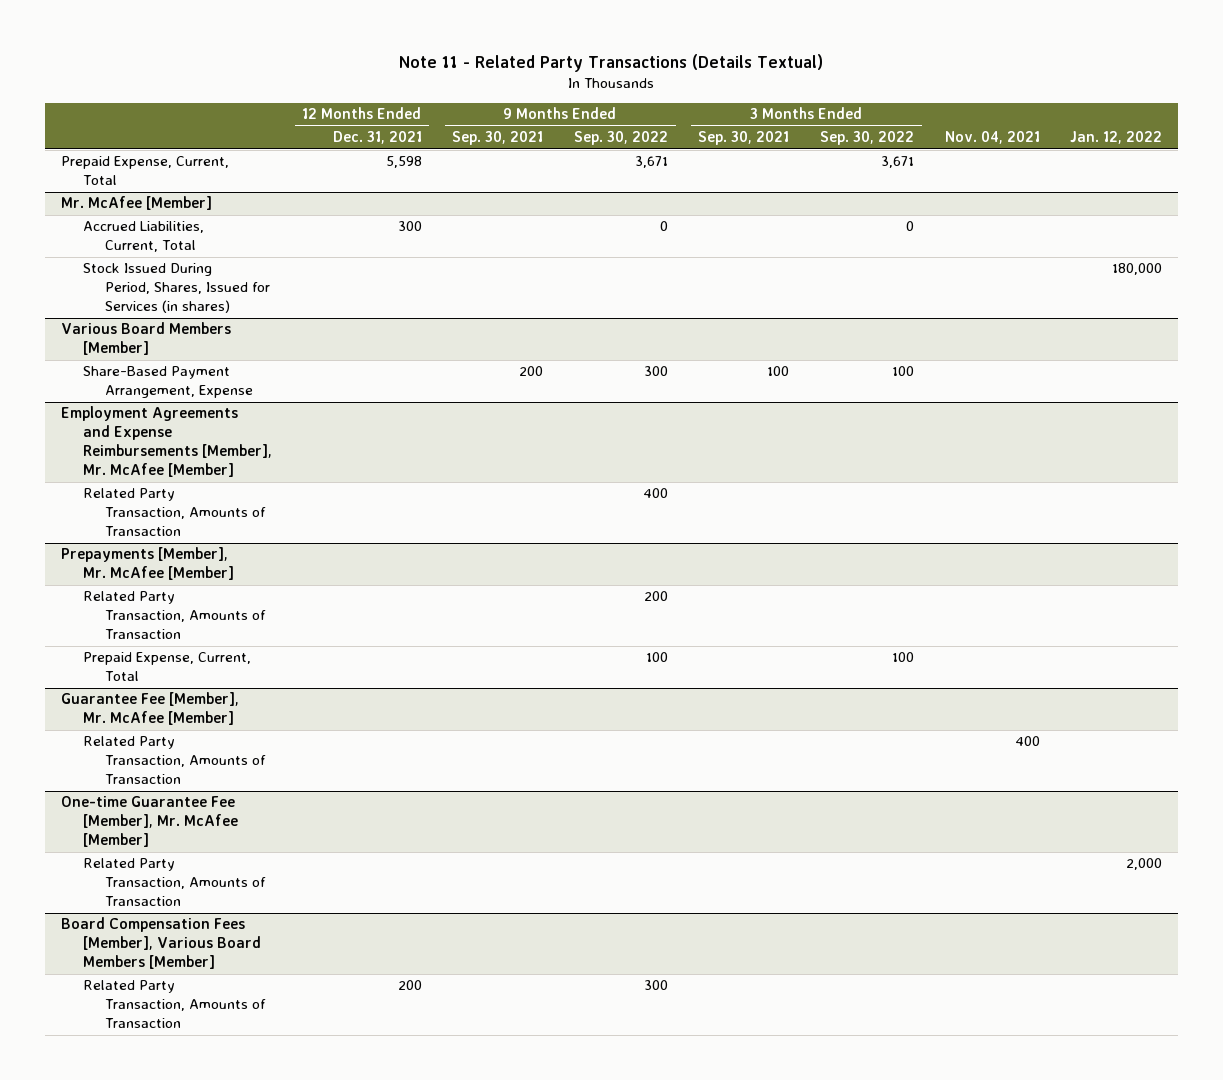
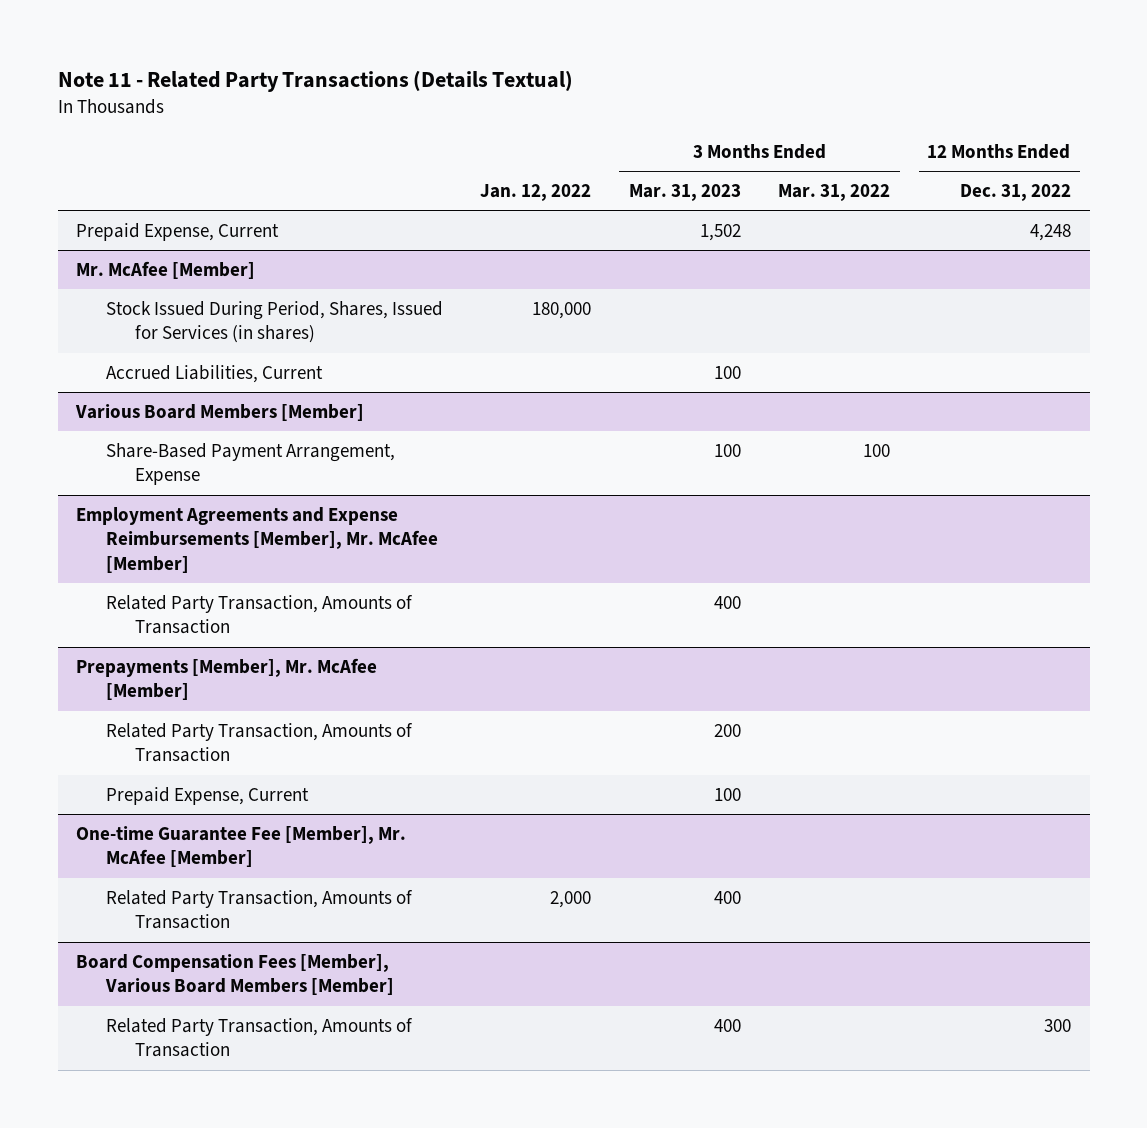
- | 12 Months Ended Dec. 31, 2021 | 9 Months Ended Sep. 30, 2021 | 9 Months Ended Sep. 30, 2022 | 3 Months Ended Sep. 30, 2021 | 3 Months Ended Sep. 30, 2022 | Nov. 04, 2021 | Jan. 12, 2022
+ | Jan. 12, 2022 | 3 Months Ended Mar. 31, 2023 | 3 Months Ended Mar. 31, 2022 | 12 Months Ended Dec. 31, 2022
- Prepaid Expense, Current, Total | 5,598 | | 3,671 | | 3,671 | |
+ Prepaid Expense, Current | | 1,502 | | 4,248
@ Mr. McAfee [Member]
- Accrued Liabilities, Current, Total | 300 | | 0 | | 0 | |
+ Accrued Liabilities, Current | | 100 | |
@ Prepayments [Member], Mr. McAfee [Member]
- Prepaid Expense, Current, Total | | | 100 | | 100 | |
- Guarantee Fee [Member], Mr. McAfee [Member]
- Related Party Transaction, Amounts of Transaction | | | | | | 400 |
@ Prepayments [Member], Mr. McAfee [Member]
+ Prepaid Expense, Current | | 100 | |

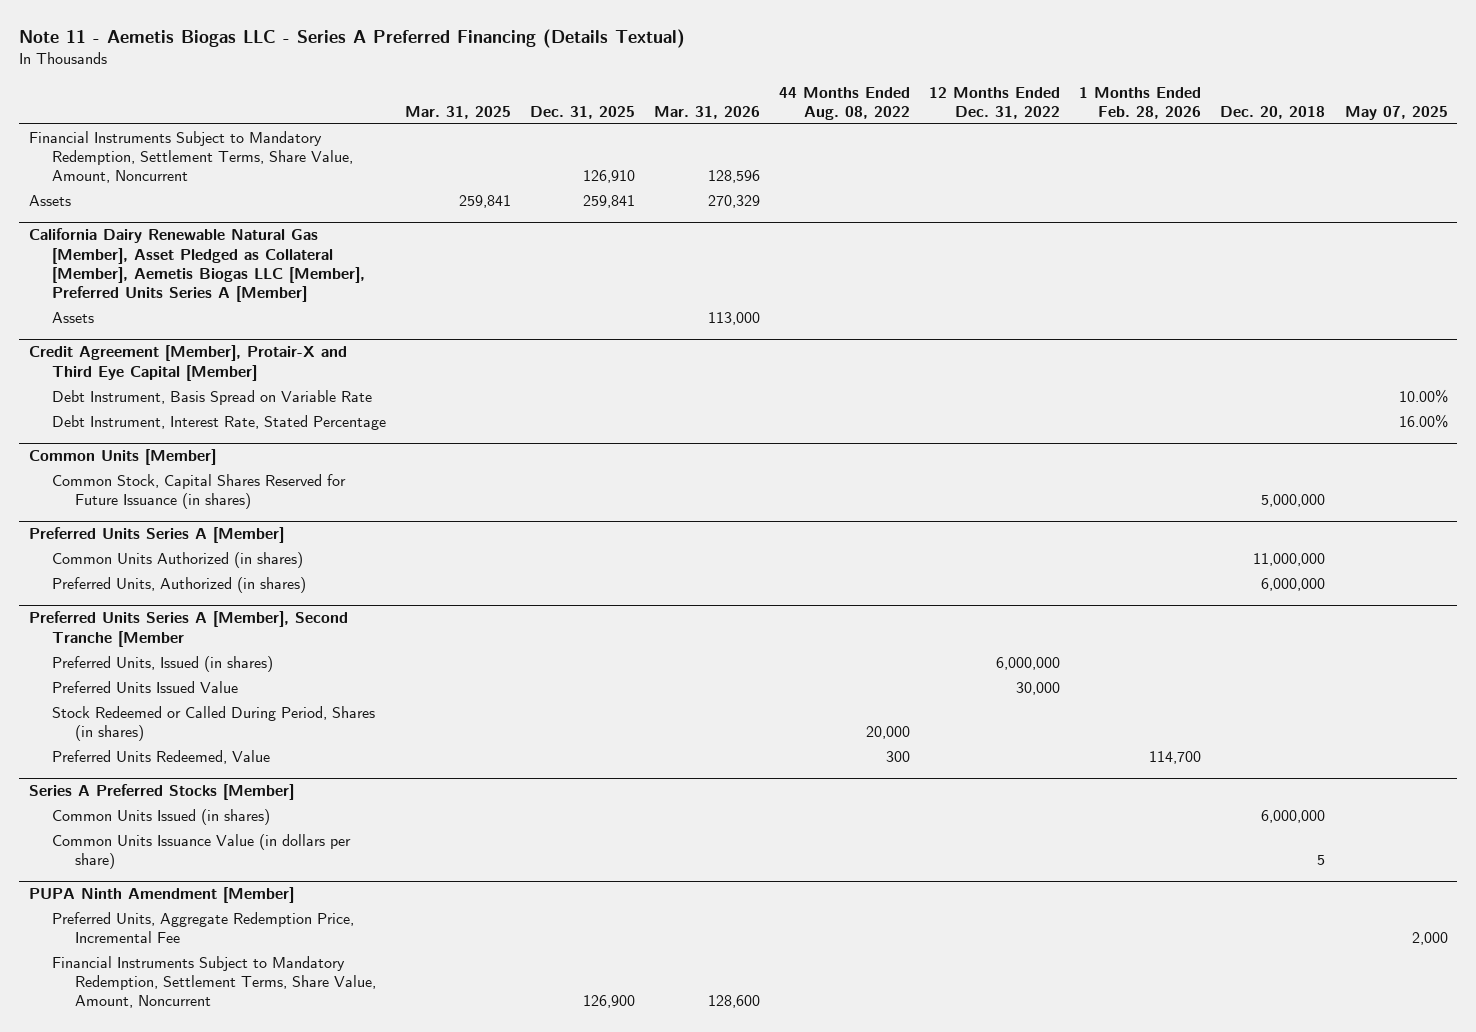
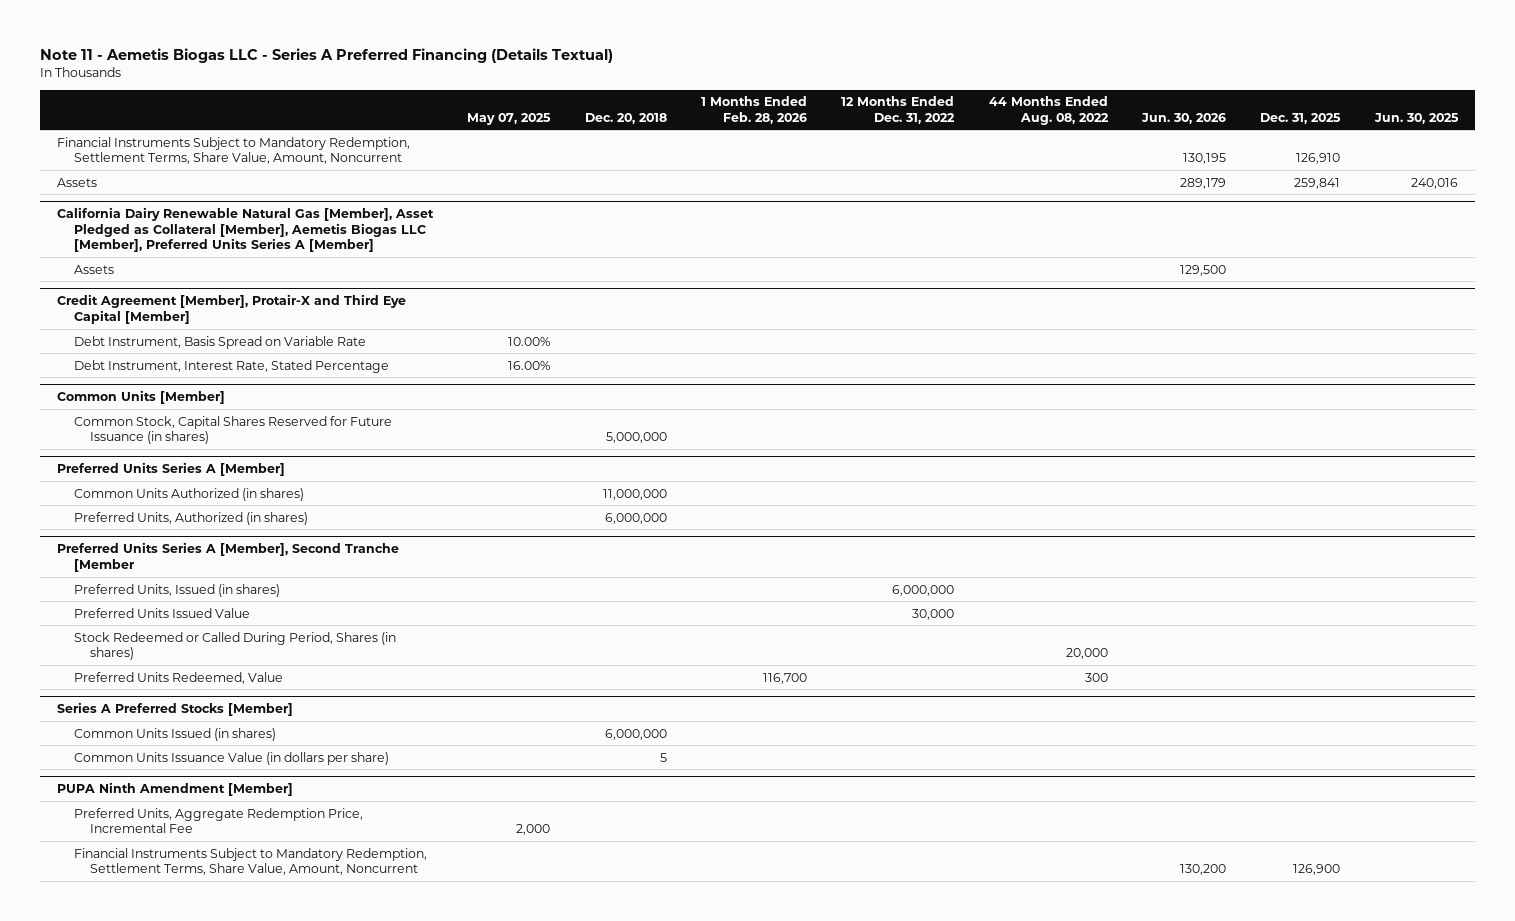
- | Mar. 31, 2025 | Dec. 31, 2025 | Mar. 31, 2026 | 44 Months Ended Aug. 08, 2022 | 12 Months Ended Dec. 31, 2022 | 1 Months Ended Feb. 28, 2026 | Dec. 20, 2018 | May 07, 2025
+ | May 07, 2025 | Dec. 20, 2018 | 1 Months Ended Feb. 28, 2026 | 12 Months Ended Dec. 31, 2022 | 44 Months Ended Aug. 08, 2022 | Jun. 30, 2026 | Dec. 31, 2025 | Jun. 30, 2025
@ Preferred Units Series A [Member], Second Tranche [Member
- Preferred Units Redeemed, Value | | | | 300 | | 114,700 | |
+ Preferred Units Redeemed, Value | | | 116,700 | | 300 | | |

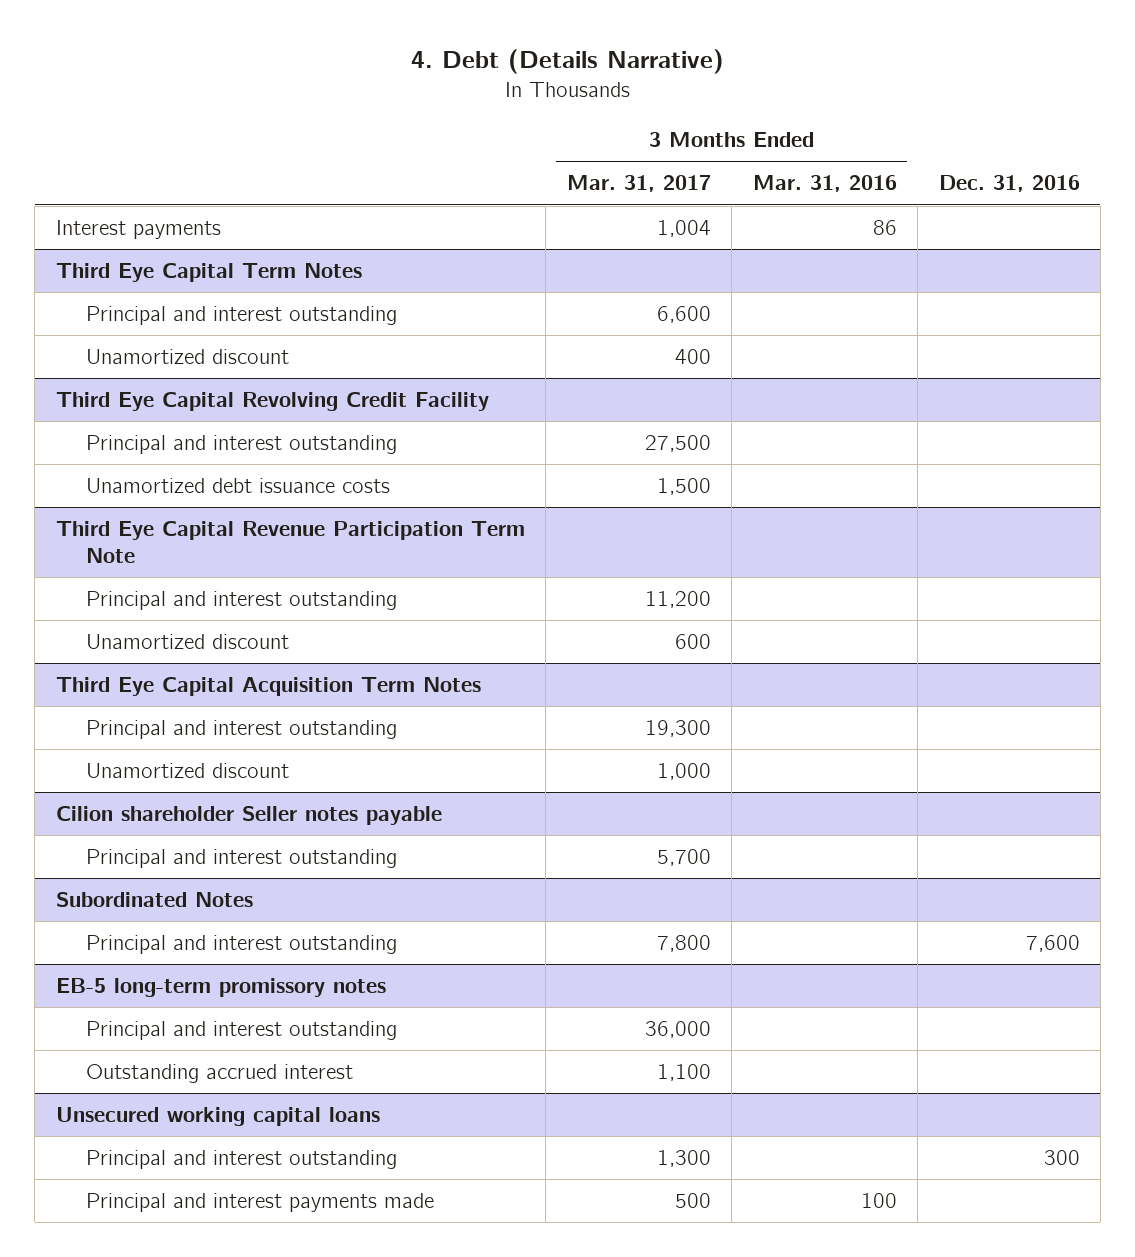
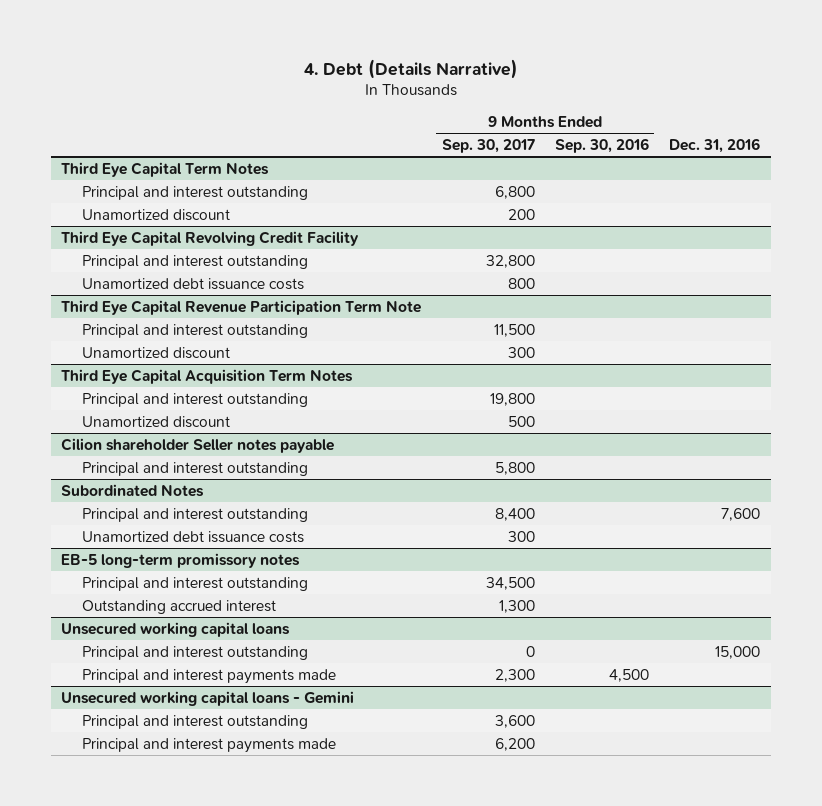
- | 3 Months Ended Mar. 31, 2017 | 3 Months Ended Mar. 31, 2016 | Dec. 31, 2016
+ | 9 Months Ended Sep. 30, 2017 | 9 Months Ended Sep. 30, 2016 | Dec. 31, 2016
- Interest payments | 1,004 | 86 |
@ Subordinated Notes
+ Unamortized debt issuance costs | 300 | |
@ Unsecured working capital loans
- Principal and interest outstanding | 1,300 | | 300
+ Principal and interest outstanding | 0 | | 15,000
+ Unsecured working capital loans - Gemini
+ Principal and interest outstanding | 3,600 | |
+ Principal and interest payments made | 6,200 | |

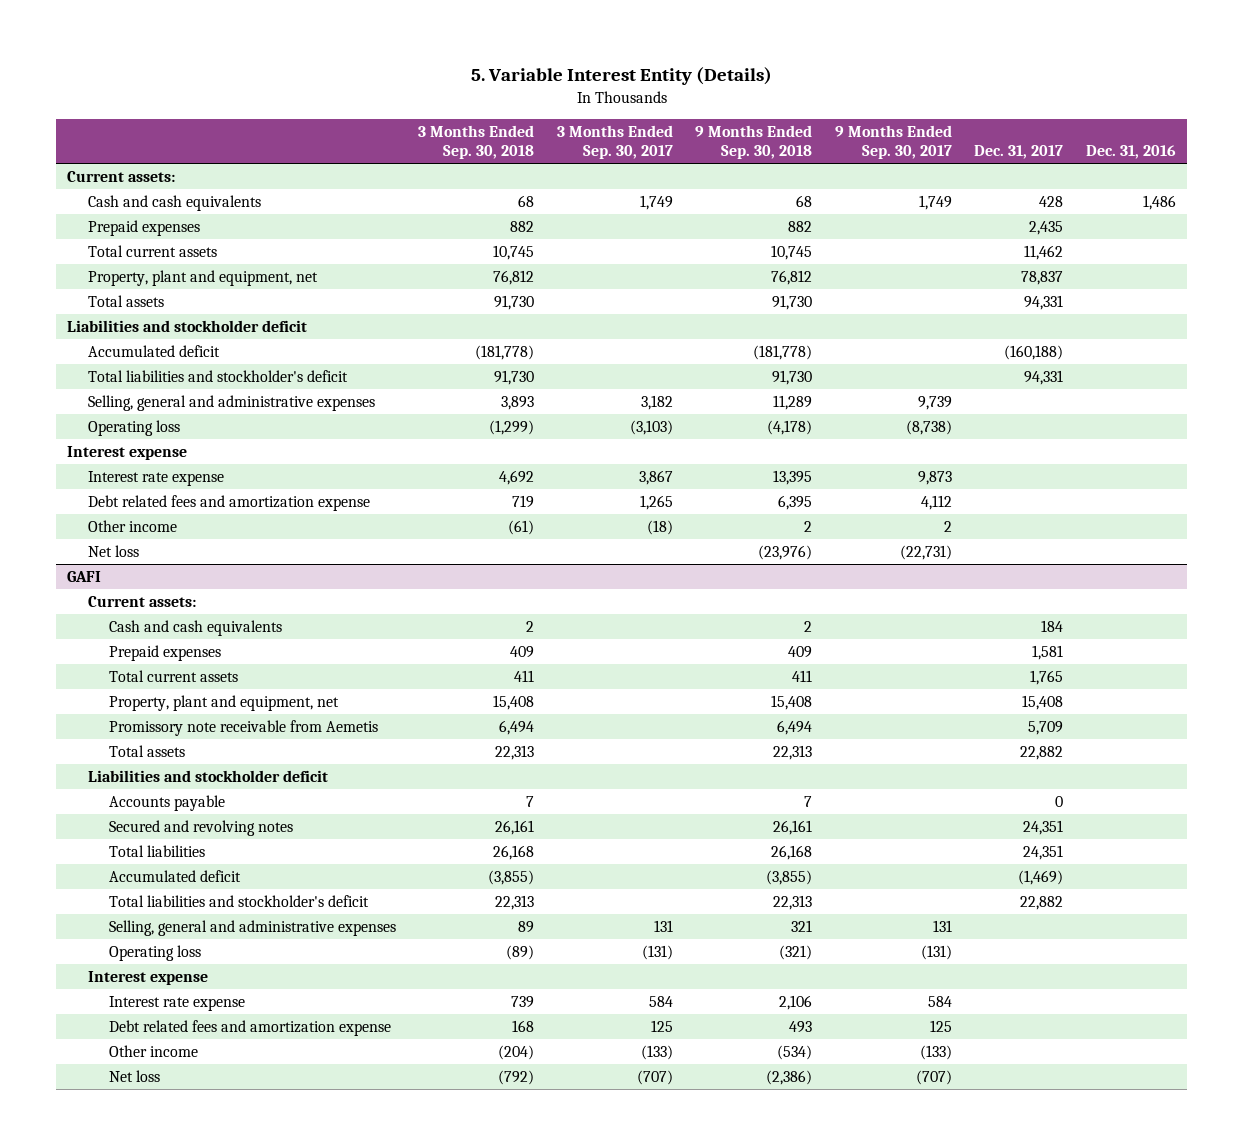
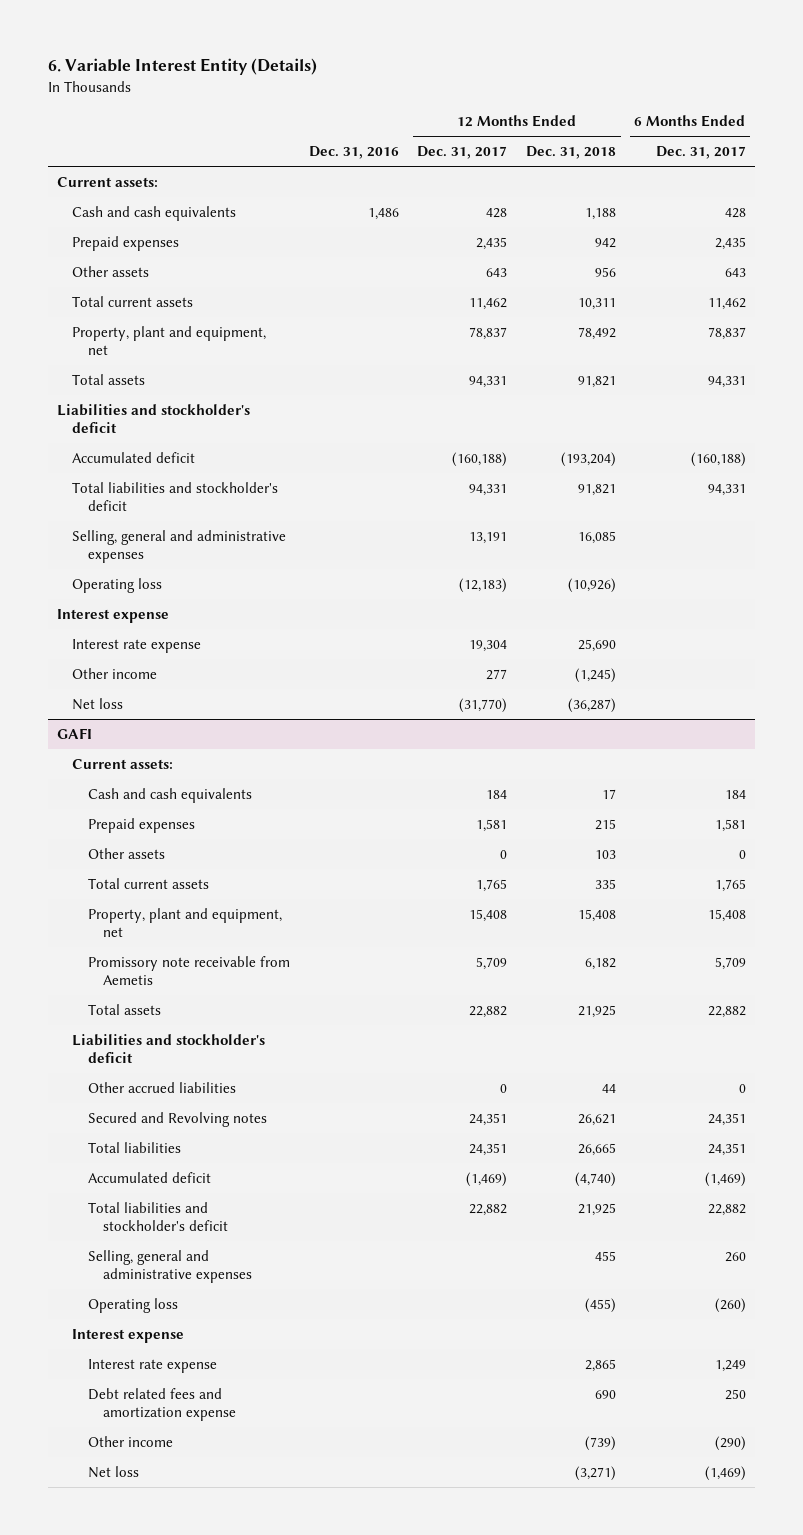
- 5. Variable Interest Entity (Details)
+ 6. Variable Interest Entity (Details)
- | 3 Months Ended Sep. 30, 2018 | 3 Months Ended Sep. 30, 2017 | 9 Months Ended Sep. 30, 2018 | 9 Months Ended Sep. 30, 2017 | Dec. 31, 2017 | Dec. 31, 2016
+ | Dec. 31, 2016 | 12 Months Ended Dec. 31, 2017 | 12 Months Ended Dec. 31, 2018 | 6 Months Ended Dec. 31, 2017
+ Other assets | | 643 | 956 | 643
- Liabilities and stockholder deficit
+ Liabilities and stockholder's deficit
- Debt related fees and amortization expense | 719 | 1,265 | 6,395 | 4,112 | |
@ GAFI
+ Other assets | | 0 | 103 | 0
- Liabilities and stockholder deficit
- Accounts payable | 7 | | 7 | | 0 |
- Secured and revolving notes | 26,161 | | 26,161 | | 24,351 |
+ Liabilities and stockholder's deficit
+ Other accrued liabilities | | 0 | 44 | 0
+ Secured and Revolving notes | | 24,351 | 26,621 | 24,351

